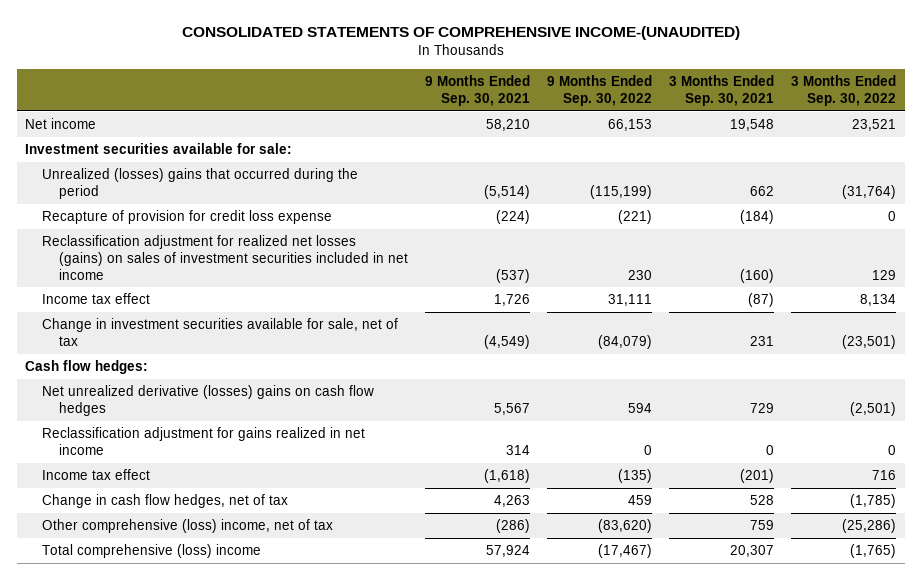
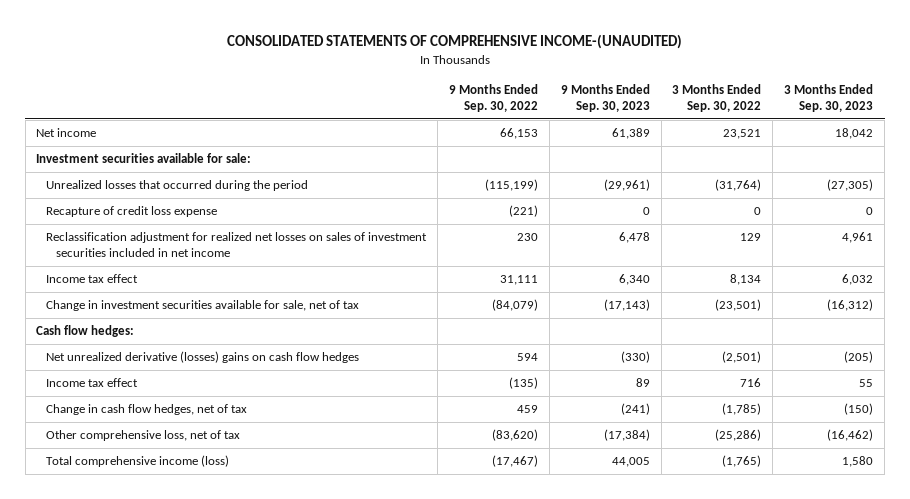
- | 9 Months Ended Sep. 30, 2021 | 9 Months Ended Sep. 30, 2022 | 3 Months Ended Sep. 30, 2021 | 3 Months Ended Sep. 30, 2022
+ | 9 Months Ended Sep. 30, 2022 | 9 Months Ended Sep. 30, 2023 | 3 Months Ended Sep. 30, 2022 | 3 Months Ended Sep. 30, 2023
- Unrealized (losses) gains that occurred during the period | (5,514) | (115,199) | 662 | (31,764)
- Recapture of provision for credit loss expense | (224) | (221) | (184) | 0
- Reclassification adjustment for realized net losses (gains) on sales of investment securities included in net income | (537) | 230 | (160) | 129
+ Unrealized losses that occurred during the period | (115,199) | (29,961) | (31,764) | (27,305)
+ Recapture of credit loss expense | (221) | 0 | 0 | 0
+ Reclassification adjustment for realized net losses on sales of investment securities included in net income | 230 | 6,478 | 129 | 4,961
- Reclassification adjustment for gains realized in net income | 314 | 0 | 0 | 0
- Other comprehensive (loss) income, net of tax | (286) | (83,620) | 759 | (25,286)
- Total comprehensive (loss) income | 57,924 | (17,467) | 20,307 | (1,765)
+ Other comprehensive loss, net of tax | (83,620) | (17,384) | (25,286) | (16,462)
+ Total comprehensive income (loss) | (17,467) | 44,005 | (1,765) | 1,580

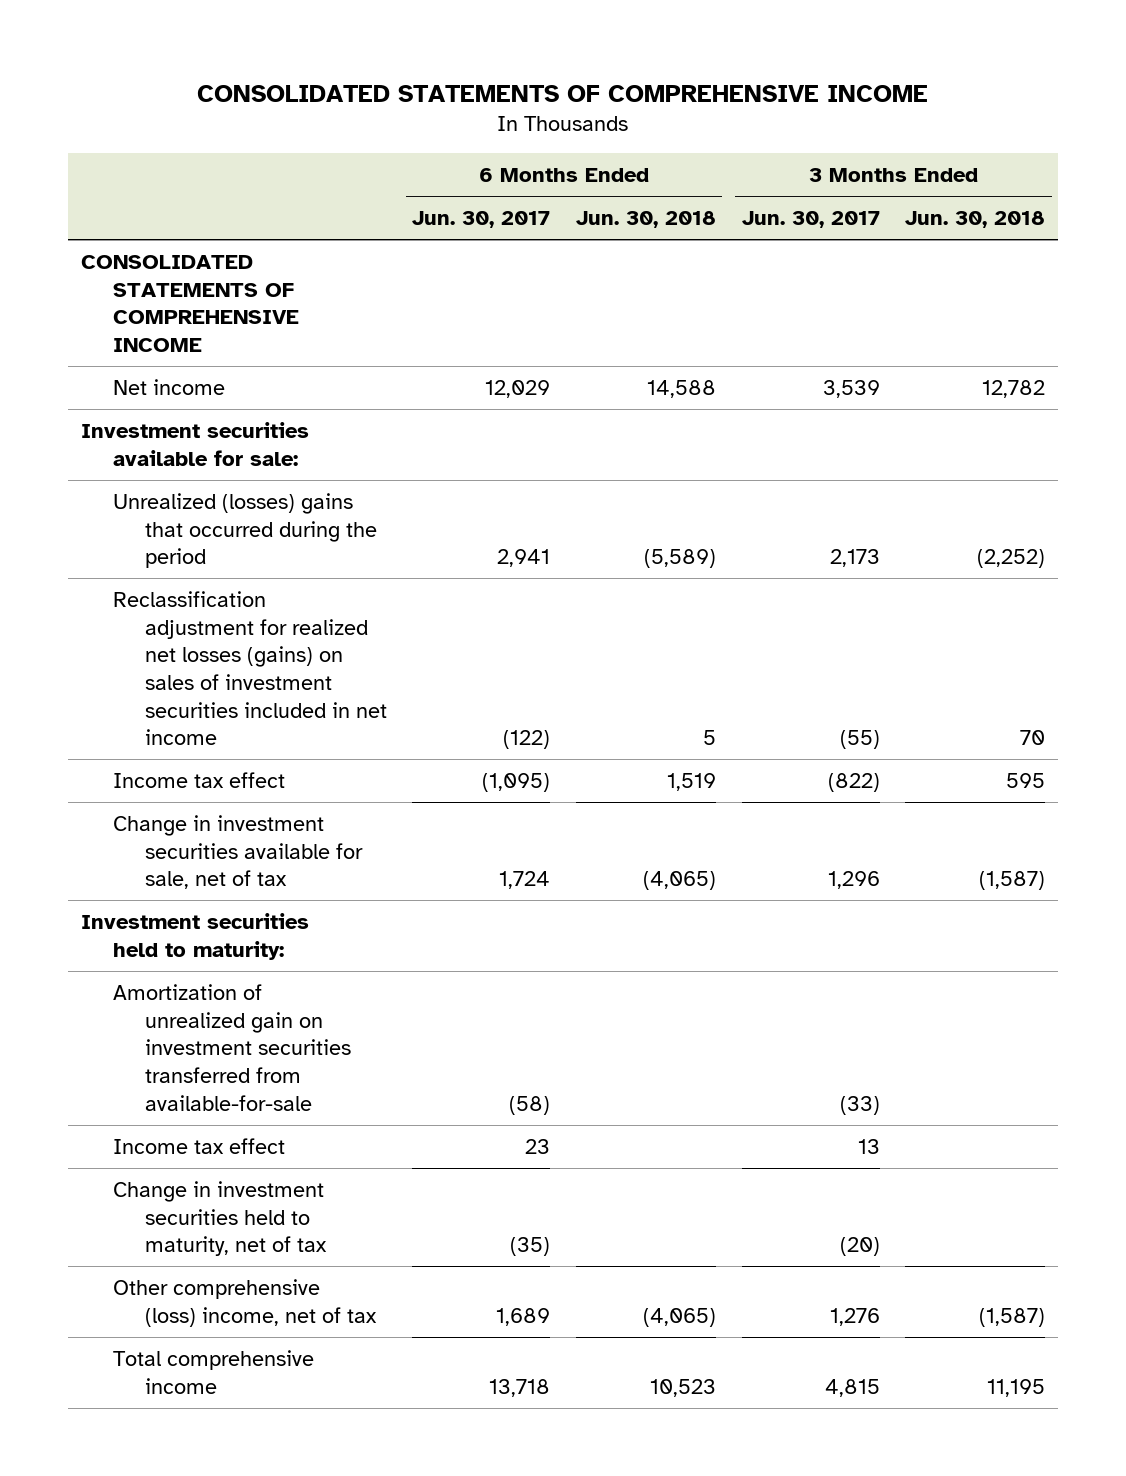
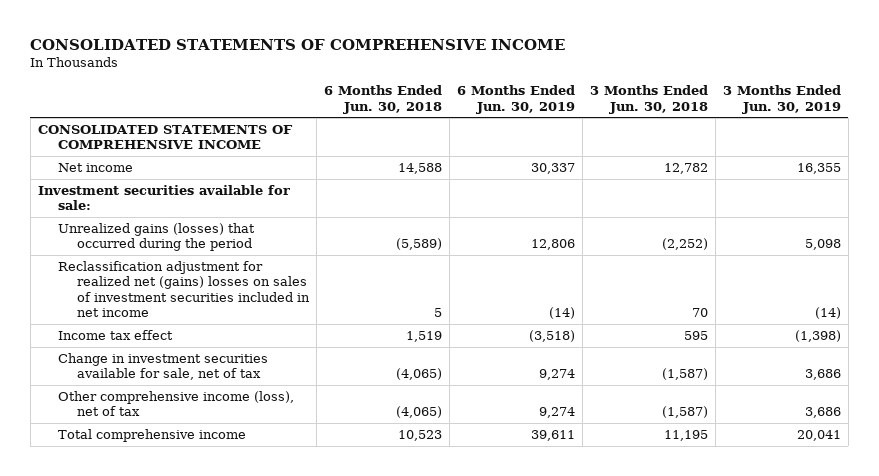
- | 6 Months Ended Jun. 30, 2017 | 6 Months Ended Jun. 30, 2018 | 3 Months Ended Jun. 30, 2017 | 3 Months Ended Jun. 30, 2018
+ | 6 Months Ended Jun. 30, 2018 | 6 Months Ended Jun. 30, 2019 | 3 Months Ended Jun. 30, 2018 | 3 Months Ended Jun. 30, 2019
- Unrealized (losses) gains that occurred during the period | 2,941 | (5,589) | 2,173 | (2,252)
- Reclassification adjustment for realized net losses (gains) on sales of investment securities included in net income | (122) | 5 | (55) | 70
+ Unrealized gains (losses) that occurred during the period | (5,589) | 12,806 | (2,252) | 5,098
+ Reclassification adjustment for realized net (gains) losses on sales of investment securities included in net income | 5 | (14) | 70 | (14)
- Investment securities held to maturity:
- Amortization of unrealized gain on investment securities transferred from available-for-sale | (58) | | (33) |
- Income tax effect | 23 | | 13 |
- Change in investment securities held to maturity, net of tax | (35) | | (20) |
- Other comprehensive (loss) income, net of tax | 1,689 | (4,065) | 1,276 | (1,587)
+ Other comprehensive income (loss), net of tax | (4,065) | 9,274 | (1,587) | 3,686

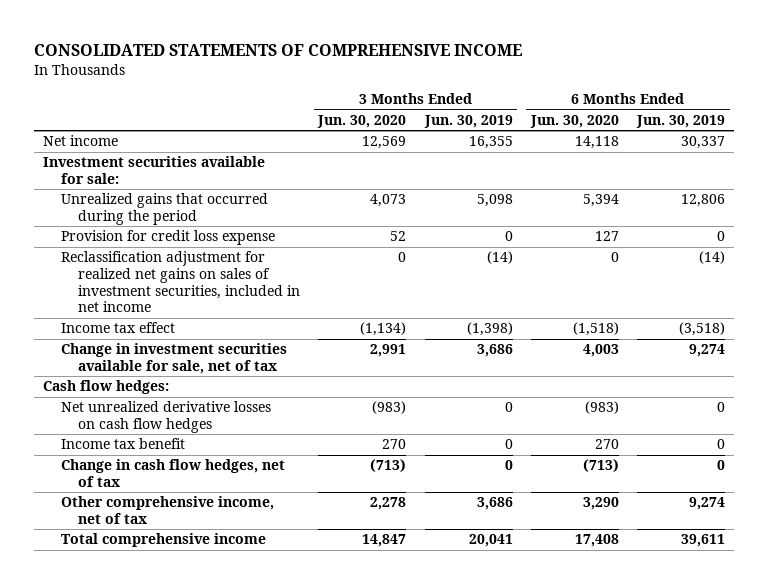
- | 6 Months Ended Jun. 30, 2018 | 6 Months Ended Jun. 30, 2019 | 3 Months Ended Jun. 30, 2018 | 3 Months Ended Jun. 30, 2019
+ | 3 Months Ended Jun. 30, 2020 | 3 Months Ended Jun. 30, 2019 | 6 Months Ended Jun. 30, 2020 | 6 Months Ended Jun. 30, 2019
- CONSOLIDATED STATEMENTS OF COMPREHENSIVE INCOME
- Unrealized gains (losses) that occurred during the period | (5,589) | 12,806 | (2,252) | 5,098
- Reclassification adjustment for realized net (gains) losses on sales of investment securities included in net income | 5 | (14) | 70 | (14)
+ Unrealized gains that occurred during the period | 4,073 | 5,098 | 5,394 | 12,806
+ Provision for credit loss expense | 52 | 0 | 127 | 0
+ Reclassification adjustment for realized net gains on sales of investment securities, included in net income | 0 | (14) | 0 | (14)
- Other comprehensive income (loss), net of tax | (4,065) | 9,274 | (1,587) | 3,686
+ Cash flow hedges:
+ Net unrealized derivative losses on cash flow hedges | (983) | 0 | (983) | 0
+ Income tax benefit | 270 | 0 | 270 | 0
+ Change in cash flow hedges, net of tax | (713) | 0 | (713) | 0
+ Other comprehensive income, net of tax | 2,278 | 3,686 | 3,290 | 9,274

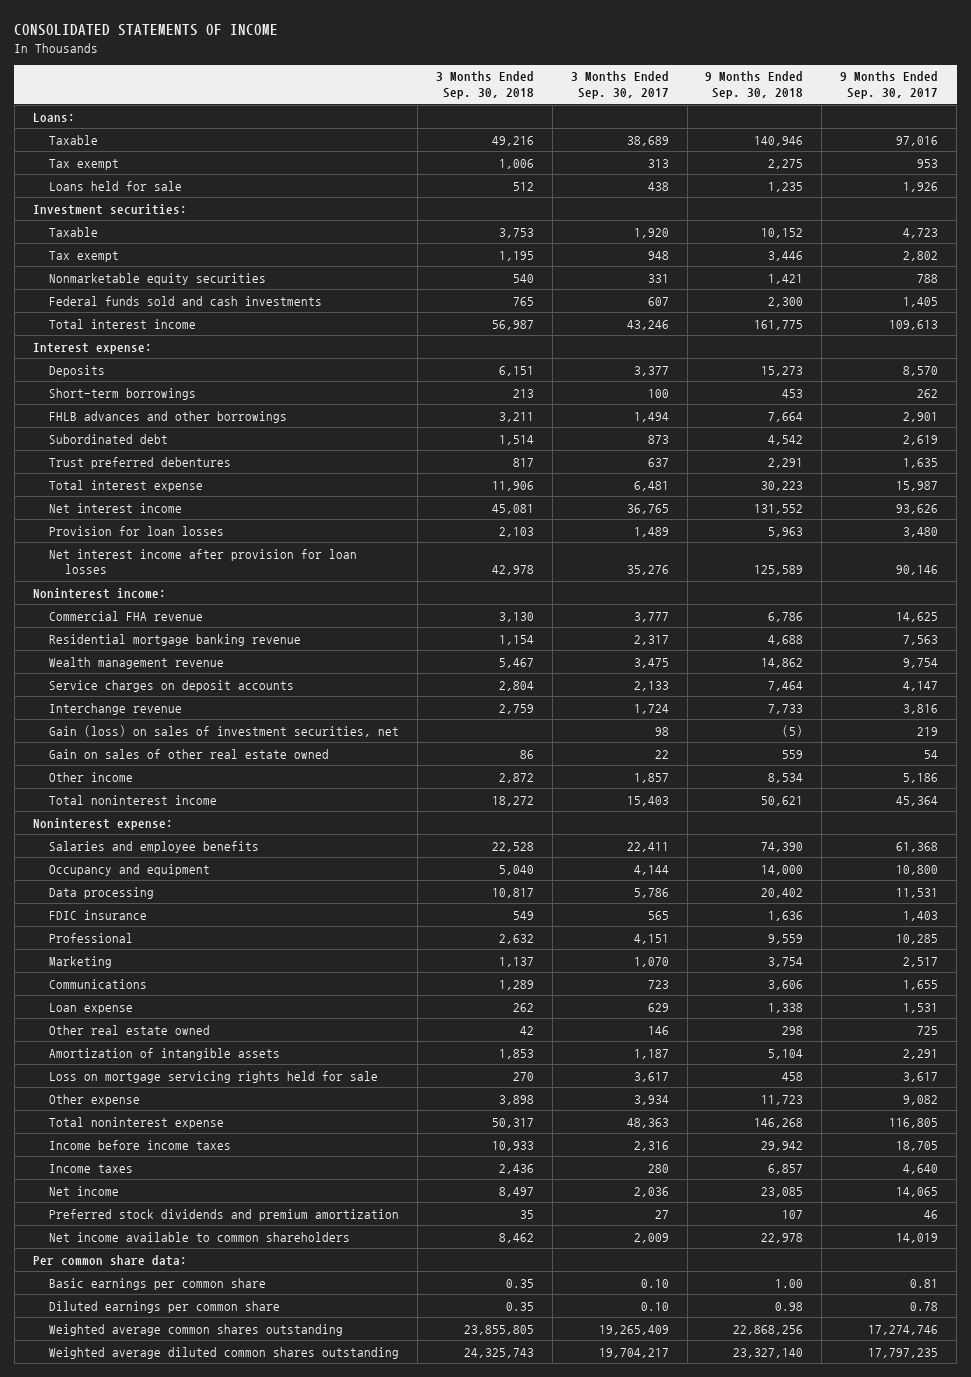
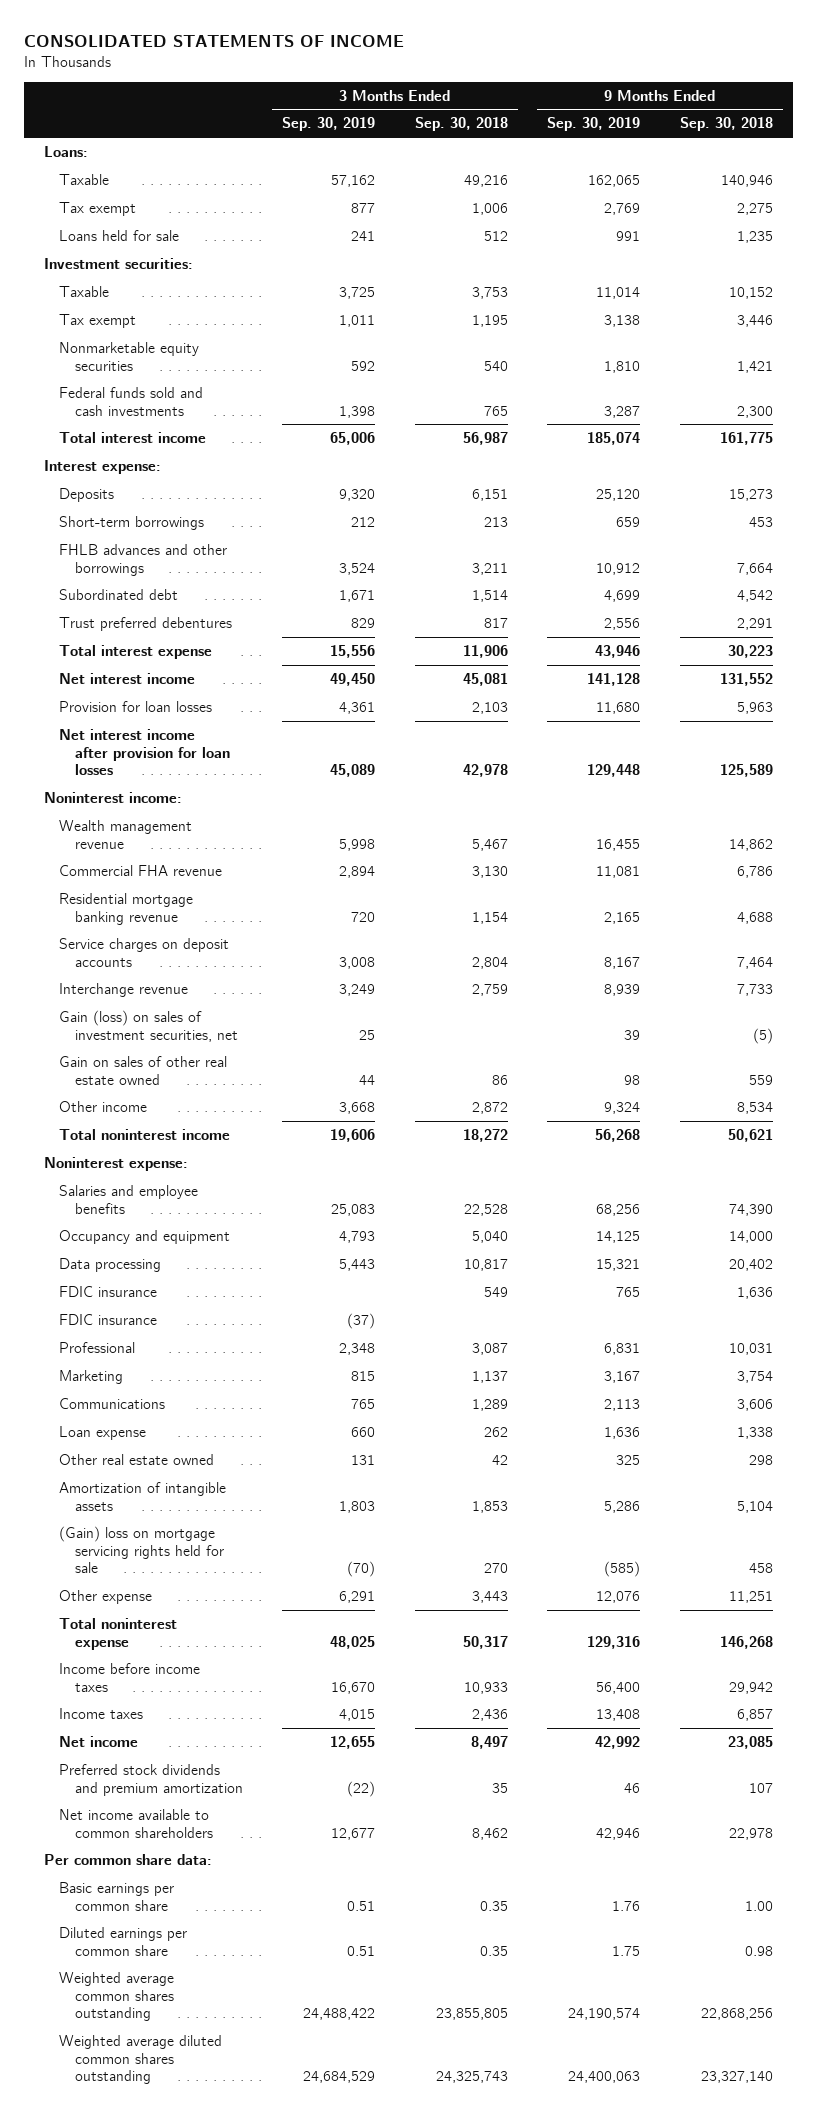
- | 3 Months Ended Sep. 30, 2018 | 3 Months Ended Sep. 30, 2017 | 9 Months Ended Sep. 30, 2018 | 9 Months Ended Sep. 30, 2017
+ | 3 Months Ended Sep. 30, 2019 | 3 Months Ended Sep. 30, 2018 | 9 Months Ended Sep. 30, 2019 | 9 Months Ended Sep. 30, 2018
moved up: Wealth management revenue | 5,998 | 5,467 | 16,455 | 14,862
- Professional | 2,632 | 4,151 | 9,559 | 10,285
+ FDIC insurance | (37) | | |
+ Professional | 2,348 | 3,087 | 6,831 | 10,031
- Loss on mortgage servicing rights held for sale | 270 | 3,617 | 458 | 3,617
- Other expense | 3,898 | 3,934 | 11,723 | 9,082
+ (Gain) loss on mortgage servicing rights held for sale | (70) | 270 | (585) | 458
+ Other expense | 6,291 | 3,443 | 12,076 | 11,251

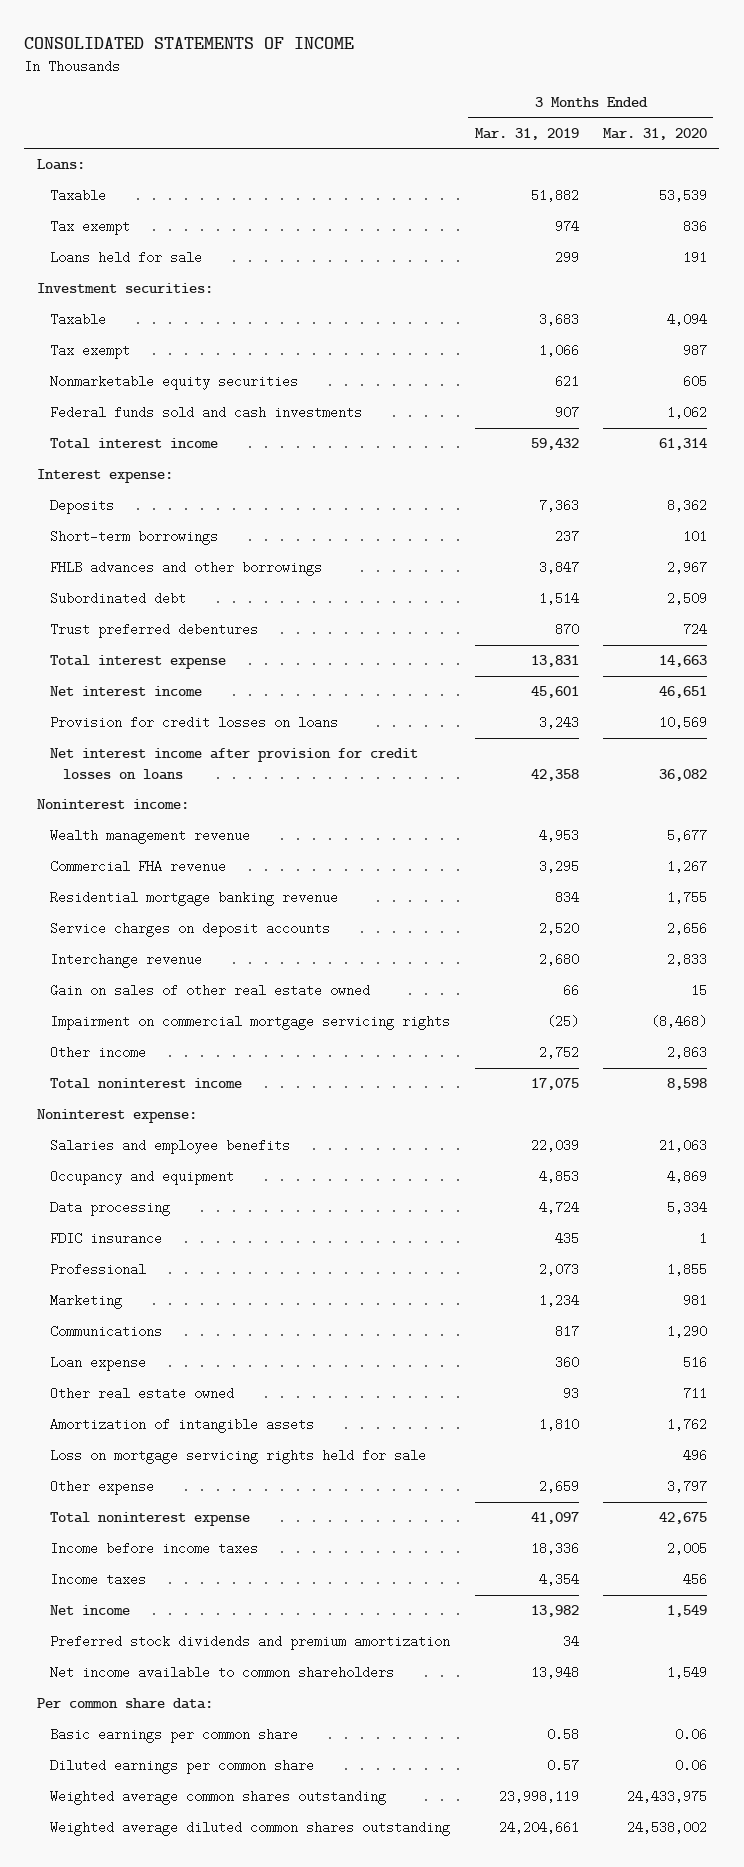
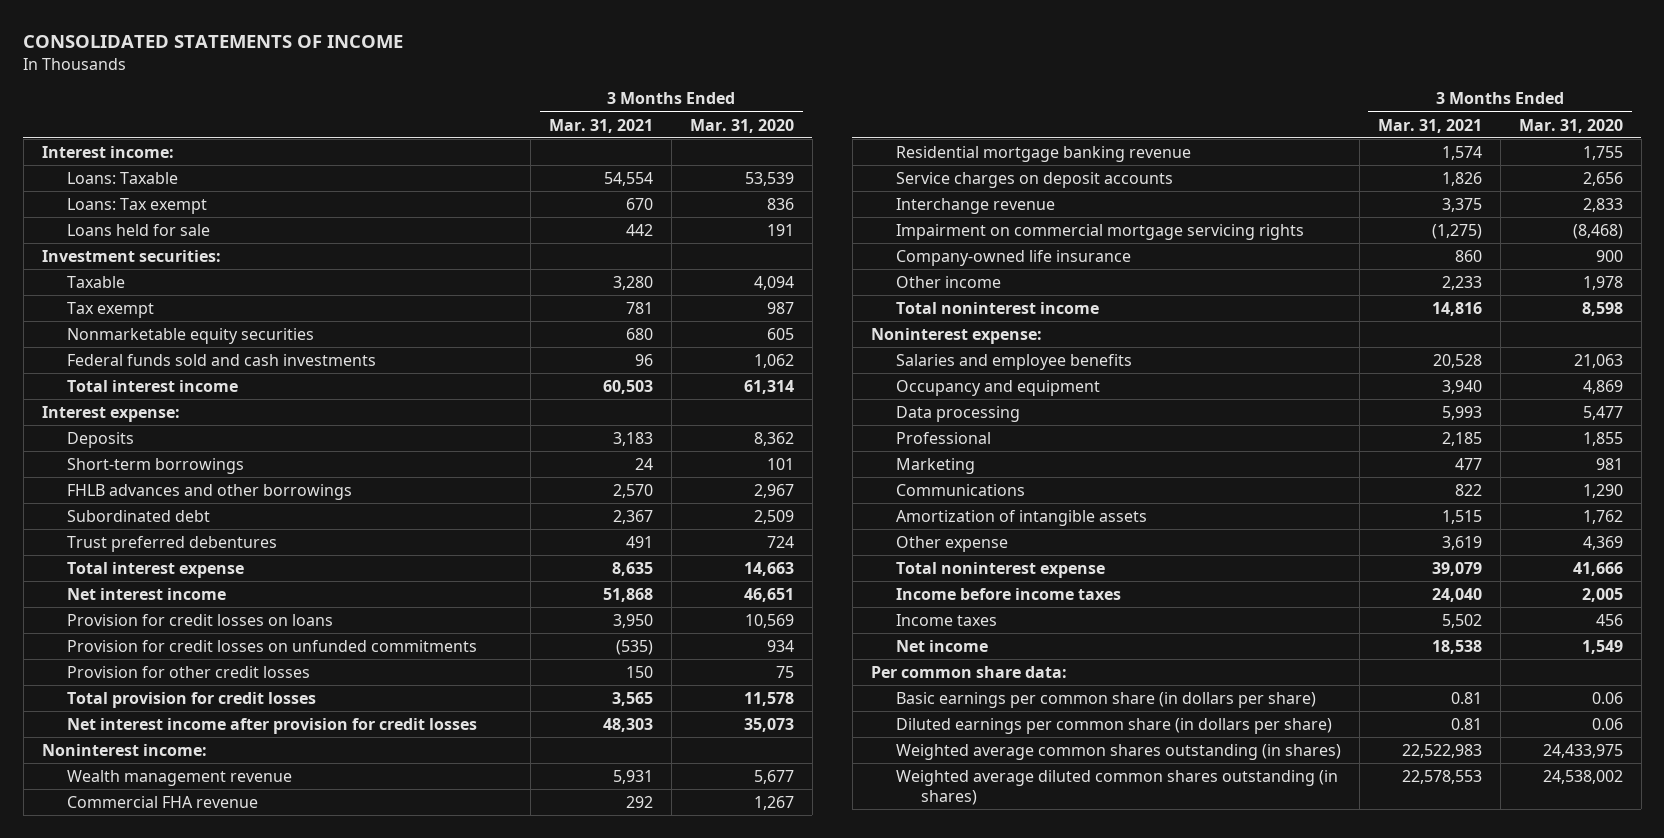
- | 3 Months Ended Mar. 31, 2019 | 3 Months Ended Mar. 31, 2020
+ | 3 Months Ended Mar. 31, 2021 | 3 Months Ended Mar. 31, 2020
- Loans:
- Taxable | 51,882 | 53,539
- Tax exempt | 974 | 836
+ Interest income:
+ Loans: Taxable | 54,554 | 53,539
+ Loans: Tax exempt | 670 | 836
- Net interest income after provision for credit losses on loans | 42,358 | 36,082
+ Provision for credit losses on unfunded commitments | (535) | 934
+ Provision for other credit losses | 150 | 75
+ Total provision for credit losses | 3,565 | 11,578
+ Net interest income after provision for credit losses | 48,303 | 35,073
- Gain on sales of other real estate owned | 66 | 15
- Other income | 2,752 | 2,863
+ Company-owned life insurance | 860 | 900
+ Other income | 2,233 | 1,978
- Data processing | 4,724 | 5,334
- FDIC insurance | 435 | 1
+ Data processing | 5,993 | 5,477
- Loan expense | 360 | 516
- Other real estate owned | 93 | 711
- Loss on mortgage servicing rights held for sale | | 496
- Other expense | 2,659 | 3,797
- Total noninterest expense | 41,097 | 42,675
+ Other expense | 3,619 | 4,369
+ Total noninterest expense | 39,079 | 41,666
- Preferred stock dividends and premium amortization | 34 |
- Net income available to common shareholders | 13,948 | 1,549
- Basic earnings per common share | 0.58 | 0.06
- Diluted earnings per common share | 0.57 | 0.06
- Weighted average common shares outstanding | 23,998,119 | 24,433,975
- Weighted average diluted common shares outstanding | 24,204,661 | 24,538,002
+ Basic earnings per common share (in dollars per share) | 0.81 | 0.06
+ Diluted earnings per common share (in dollars per share) | 0.81 | 0.06
+ Weighted average common shares outstanding (in shares) | 22,522,983 | 24,433,975
+ Weighted average diluted common shares outstanding (in shares) | 22,578,553 | 24,538,002

